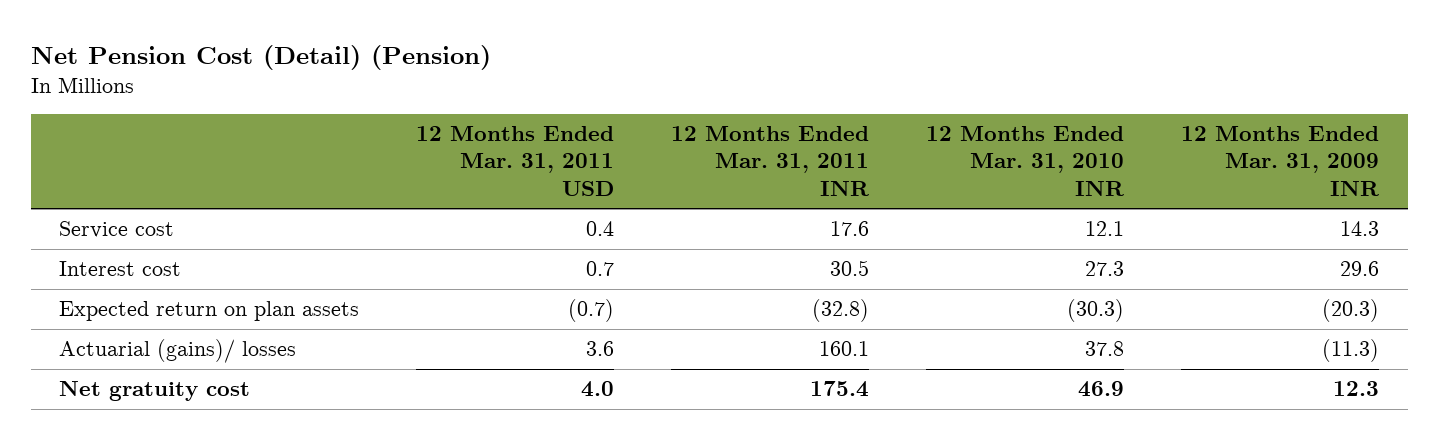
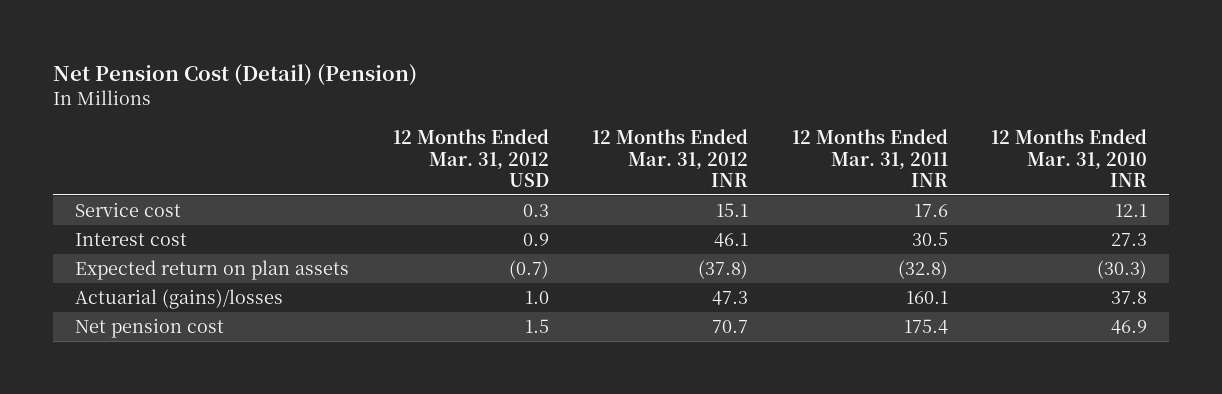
- | 12 Months Ended Mar. 31, 2011 USD | 12 Months Ended Mar. 31, 2011 INR | 12 Months Ended Mar. 31, 2010 INR | 12 Months Ended Mar. 31, 2009 INR
+ | 12 Months Ended Mar. 31, 2012 USD | 12 Months Ended Mar. 31, 2012 INR | 12 Months Ended Mar. 31, 2011 INR | 12 Months Ended Mar. 31, 2010 INR
- Actuarial (gains)/ losses | 3.6 | 160.1 | 37.8 | (11.3)
- Net gratuity cost | 4.0 | 175.4 | 46.9 | 12.3
+ Actuarial (gains)/losses | 1.0 | 47.3 | 160.1 | 37.8
+ Net pension cost | 1.5 | 70.7 | 175.4 | 46.9

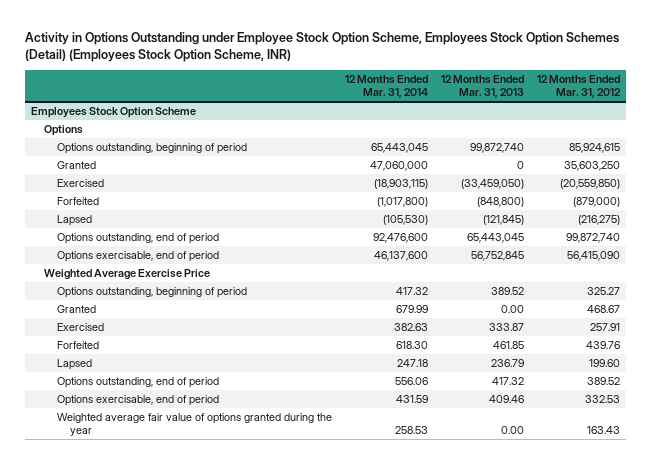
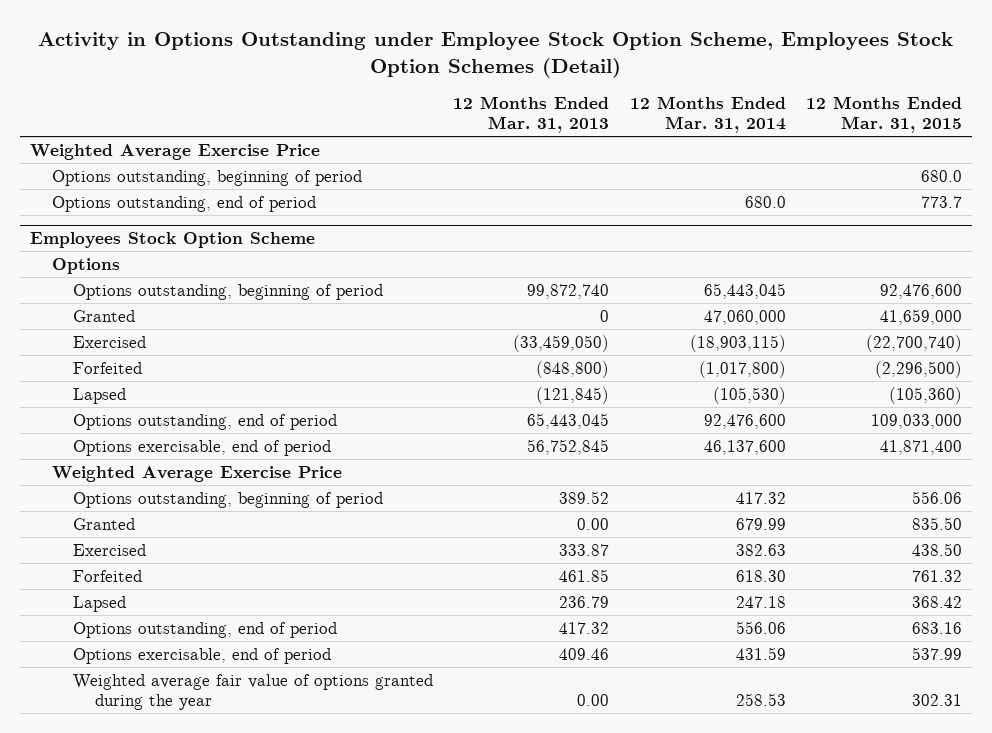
- Activity in Options Outstanding under Employee Stock Option Scheme, Employees Stock Option Schemes (Detail) (Employees Stock Option Scheme, INR)
+ Activity in Options Outstanding under Employee Stock Option Scheme, Employees Stock Option Schemes (Detail)
- | 12 Months Ended Mar. 31, 2014 | 12 Months Ended Mar. 31, 2013 | 12 Months Ended Mar. 31, 2012
+ | 12 Months Ended Mar. 31, 2013 | 12 Months Ended Mar. 31, 2014 | 12 Months Ended Mar. 31, 2015
+ Weighted Average Exercise Price
+ Options outstanding, beginning of period | | | 680.0
+ Options outstanding, end of period | | 680.0 | 773.7

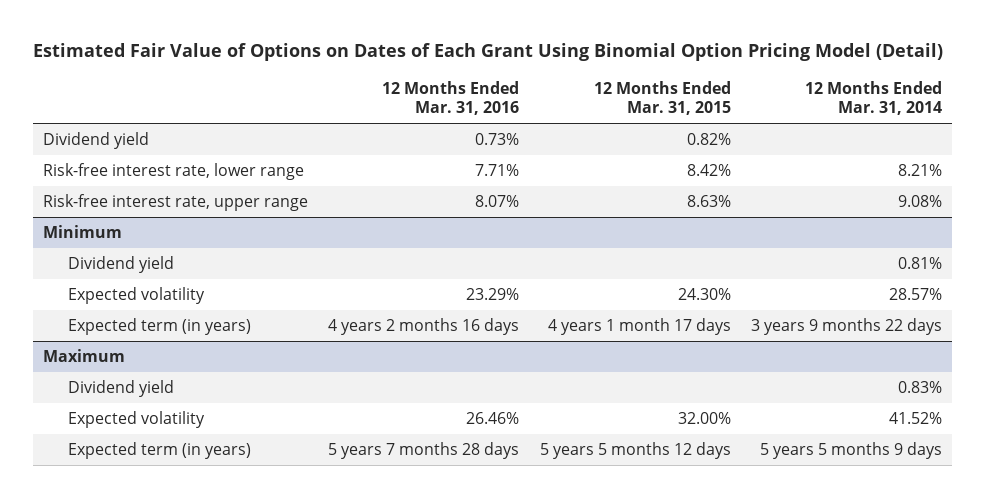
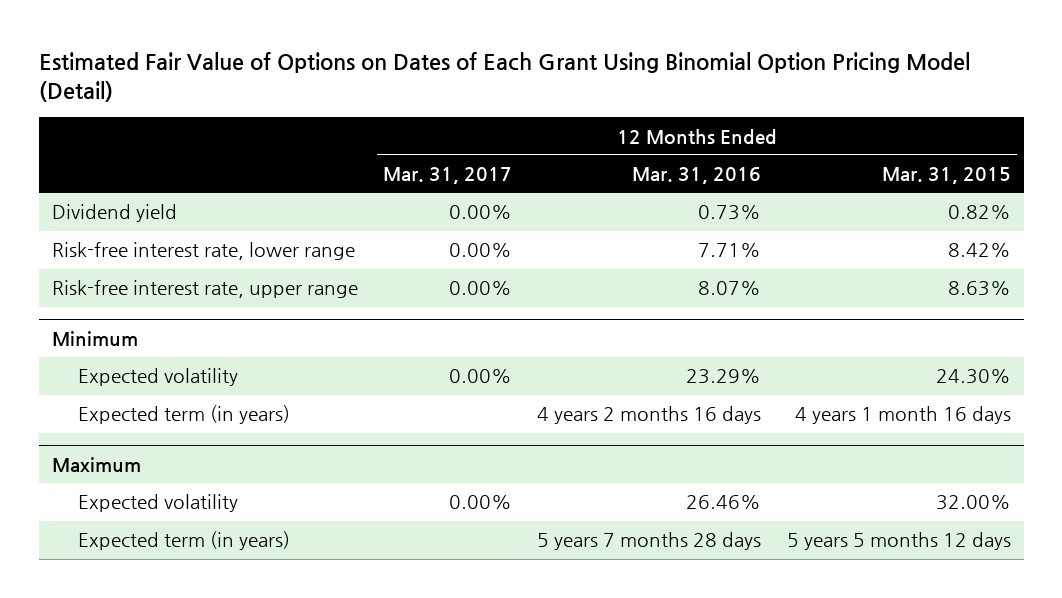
- | 12 Months Ended Mar. 31, 2016 | 12 Months Ended Mar. 31, 2015 | 12 Months Ended Mar. 31, 2014
+ | 12 Months Ended Mar. 31, 2017 | 12 Months Ended Mar. 31, 2016 | 12 Months Ended Mar. 31, 2015
@ Minimum
- Dividend yield | | | 0.81%
- Expected term (in years) | 4 years 2 months 16 days | 4 years 1 month 17 days | 3 years 9 months 22 days
+ Expected term (in years) | | 4 years 2 months 16 days | 4 years 1 month 16 days
@ Maximum
- Dividend yield | | | 0.83%

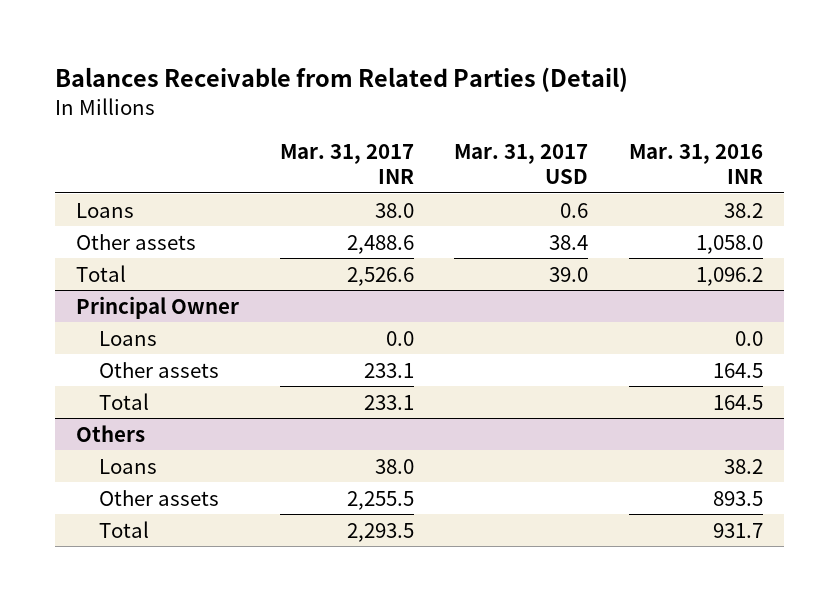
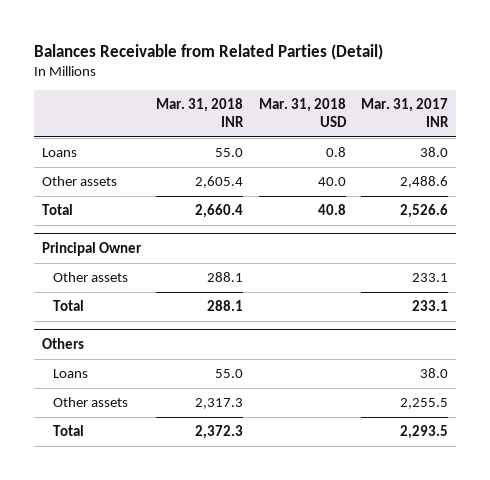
- | Mar. 31, 2017 INR | Mar. 31, 2017 USD | Mar. 31, 2016 INR
+ | Mar. 31, 2018 INR | Mar. 31, 2018 USD | Mar. 31, 2017 INR
@ Principal Owner
- Loans | 0.0 | | 0.0

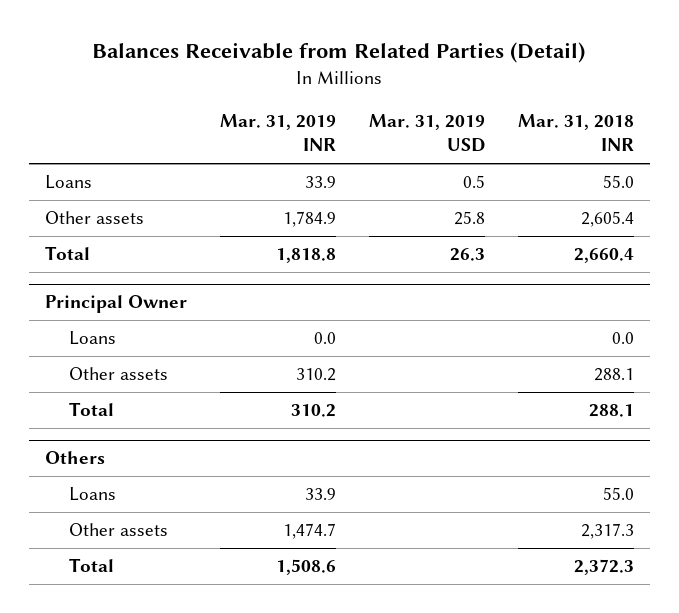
- | Mar. 31, 2018 INR | Mar. 31, 2018 USD | Mar. 31, 2017 INR
+ | Mar. 31, 2019 INR | Mar. 31, 2019 USD | Mar. 31, 2018 INR
@ Principal Owner
+ Loans | 0.0 | | 0.0

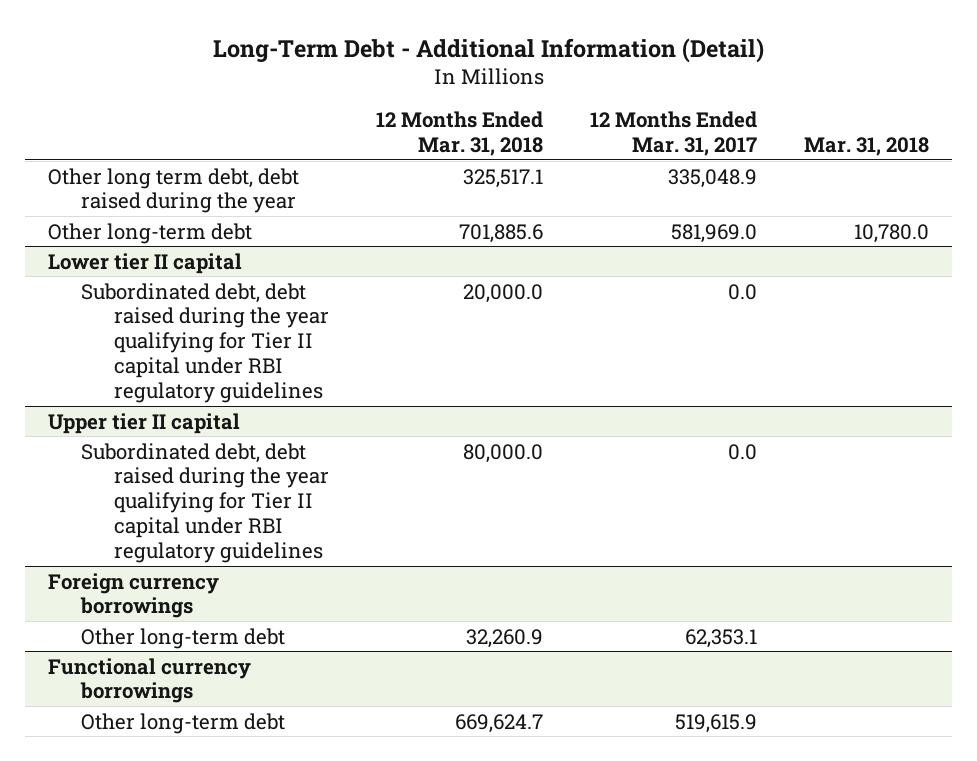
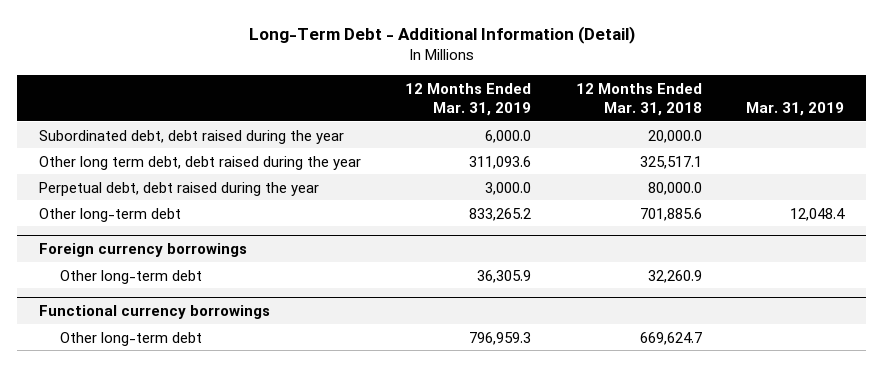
- | 12 Months Ended Mar. 31, 2018 | 12 Months Ended Mar. 31, 2017 | Mar. 31, 2018
+ | 12 Months Ended Mar. 31, 2019 | 12 Months Ended Mar. 31, 2018 | Mar. 31, 2019
+ Subordinated debt, debt raised during the year | 6,000.0 | 20,000.0 |
+ Perpetual debt, debt raised during the year | 3,000.0 | 80,000.0 |
- Lower tier II capital
- Subordinated debt, debt raised during the year qualifying for Tier II capital under RBI regulatory guidelines | 20,000.0 | 0.0 |
- Upper tier II capital
- Subordinated debt, debt raised during the year qualifying for Tier II capital under RBI regulatory guidelines | 80,000.0 | 0.0 |

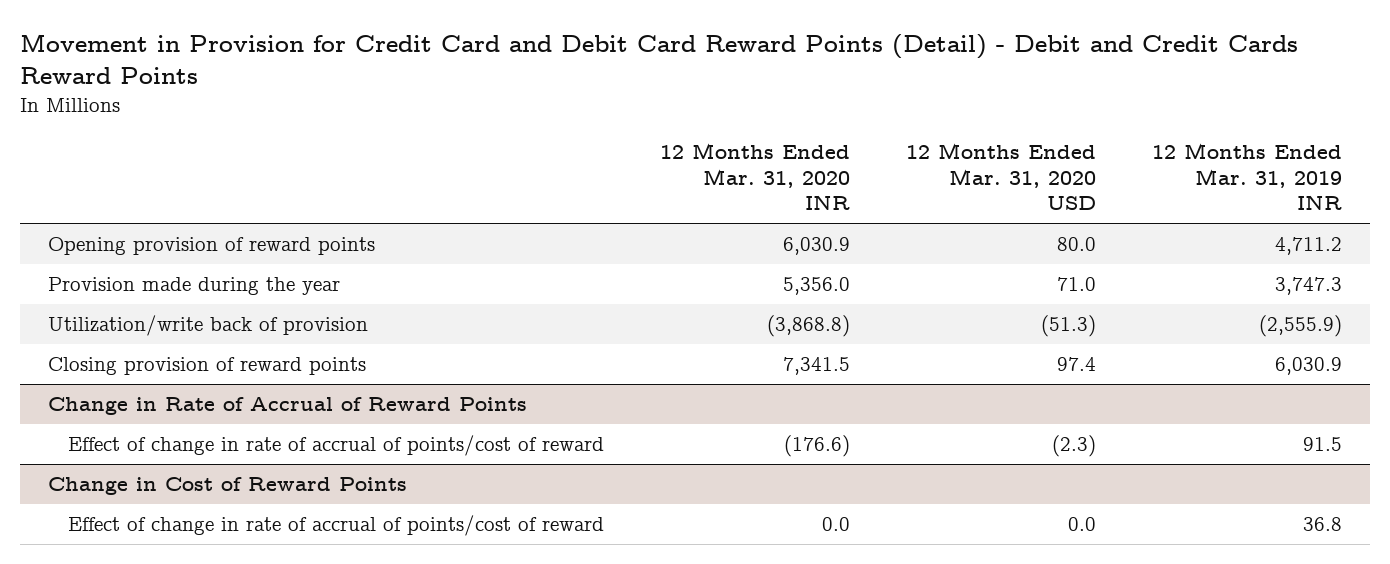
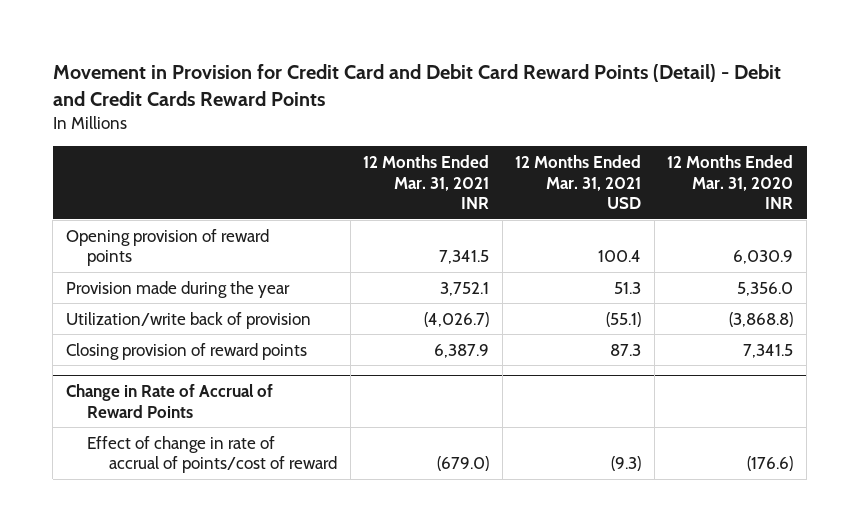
- | 12 Months Ended Mar. 31, 2020 INR | 12 Months Ended Mar. 31, 2020 USD | 12 Months Ended Mar. 31, 2019 INR
+ | 12 Months Ended Mar. 31, 2021 INR | 12 Months Ended Mar. 31, 2021 USD | 12 Months Ended Mar. 31, 2020 INR
- Change in Cost of Reward Points
- Effect of change in rate of accrual of points/cost of reward | 0.0 | 0.0 | 36.8

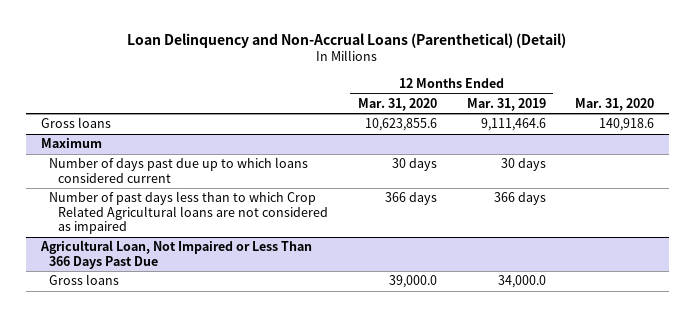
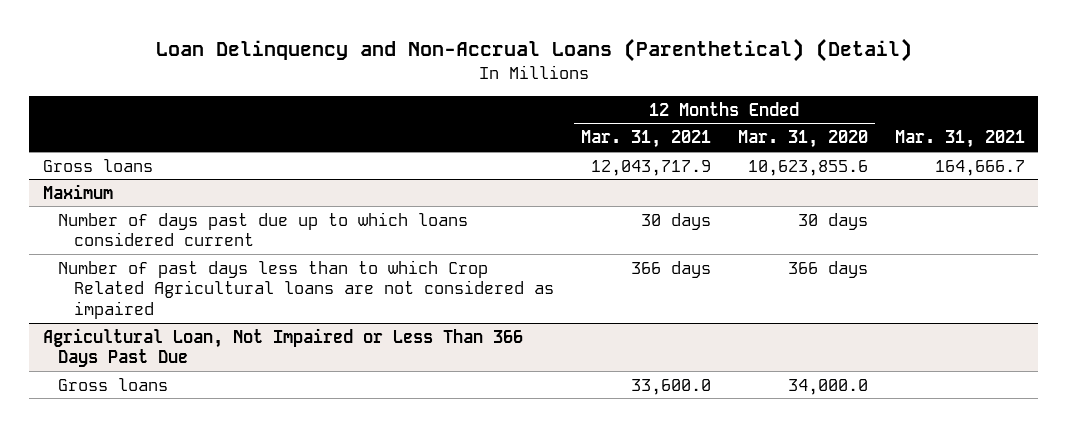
- | 12 Months Ended Mar. 31, 2020 | 12 Months Ended Mar. 31, 2019 | Mar. 31, 2020
+ | 12 Months Ended Mar. 31, 2021 | 12 Months Ended Mar. 31, 2020 | Mar. 31, 2021
@ Agricultural Loan, Not Impaired or Less Than 366 Days Past Due
- Gross loans | 39,000.0 | 34,000.0 |
+ Gross loans | 33,600.0 | 34,000.0 |

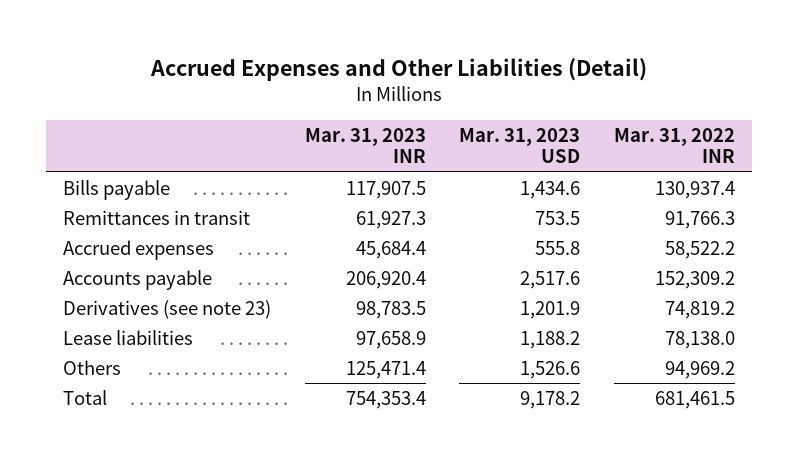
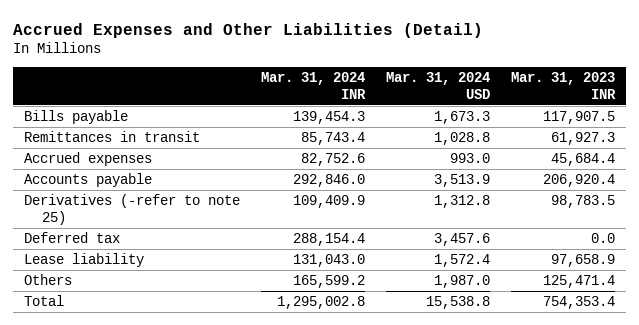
- | Mar. 31, 2023 INR | Mar. 31, 2023 USD | Mar. 31, 2022 INR
+ | Mar. 31, 2024 INR | Mar. 31, 2024 USD | Mar. 31, 2023 INR
- Derivatives (see note 23) | 98,783.5 | 1,201.9 | 74,819.2
- Lease liabilities | 97,658.9 | 1,188.2 | 78,138.0
+ Derivatives (-refer to note 25) | 109,409.9 | 1,312.8 | 98,783.5
+ Deferred tax | 288,154.4 | 3,457.6 | 0.0
+ Lease liability | 131,043.0 | 1,572.4 | 97,658.9

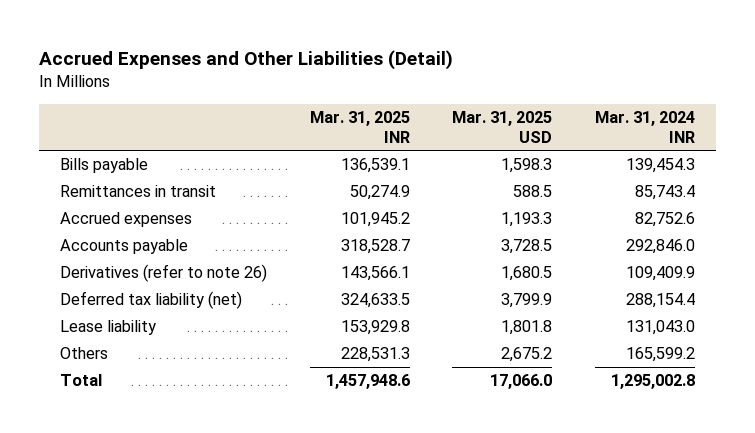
- | Mar. 31, 2024 INR | Mar. 31, 2024 USD | Mar. 31, 2023 INR
+ | Mar. 31, 2025 INR | Mar. 31, 2025 USD | Mar. 31, 2024 INR
- Derivatives (-refer to note 25) | 109,409.9 | 1,312.8 | 98,783.5
- Deferred tax | 288,154.4 | 3,457.6 | 0.0
+ Derivatives (refer to note 26) | 143,566.1 | 1,680.5 | 109,409.9
+ Deferred tax liability (net) | 324,633.5 | 3,799.9 | 288,154.4

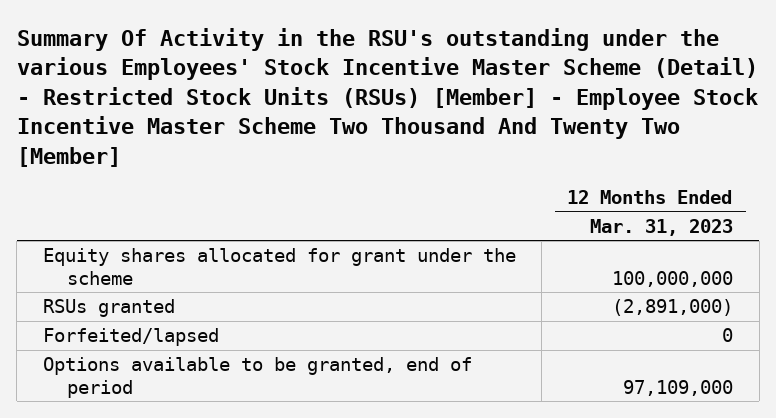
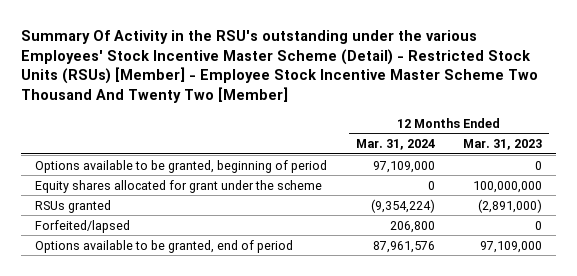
- | 12 Months Ended Mar. 31, 2023
+ | 12 Months Ended Mar. 31, 2024 | 12 Months Ended Mar. 31, 2023
+ Options available to be granted, beginning of period | 97,109,000 | 0

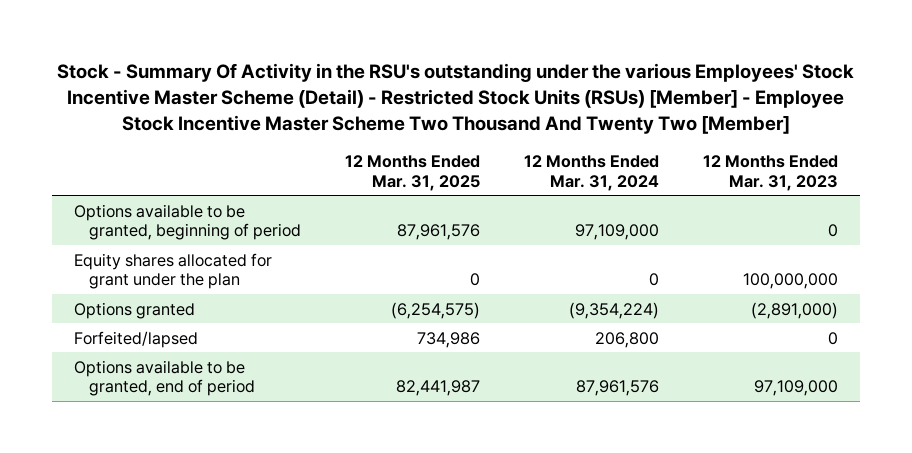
- Summary Of Activity in the RSU's outstanding under the various Employees' Stock Incentive Master Scheme (Detail) - Restricted Stock Units (RSUs) [Member] - Employee Stock Incentive Master Scheme Two Thousand And Twenty Two [Member]
+ Stock - Summary Of Activity in the RSU's outstanding under the various Employees' Stock Incentive Master Scheme (Detail) - Restricted Stock Units (RSUs) [Member] - Employee Stock Incentive Master Scheme Two Thousand And Twenty Two [Member]
- | 12 Months Ended Mar. 31, 2024 | 12 Months Ended Mar. 31, 2023
+ | 12 Months Ended Mar. 31, 2025 | 12 Months Ended Mar. 31, 2024 | 12 Months Ended Mar. 31, 2023
- Equity shares allocated for grant under the scheme | 0 | 100,000,000
- RSUs granted | (9,354,224) | (2,891,000)
+ Equity shares allocated for grant under the plan | 0 | 0 | 100,000,000
+ Options granted | (6,254,575) | (9,354,224) | (2,891,000)

